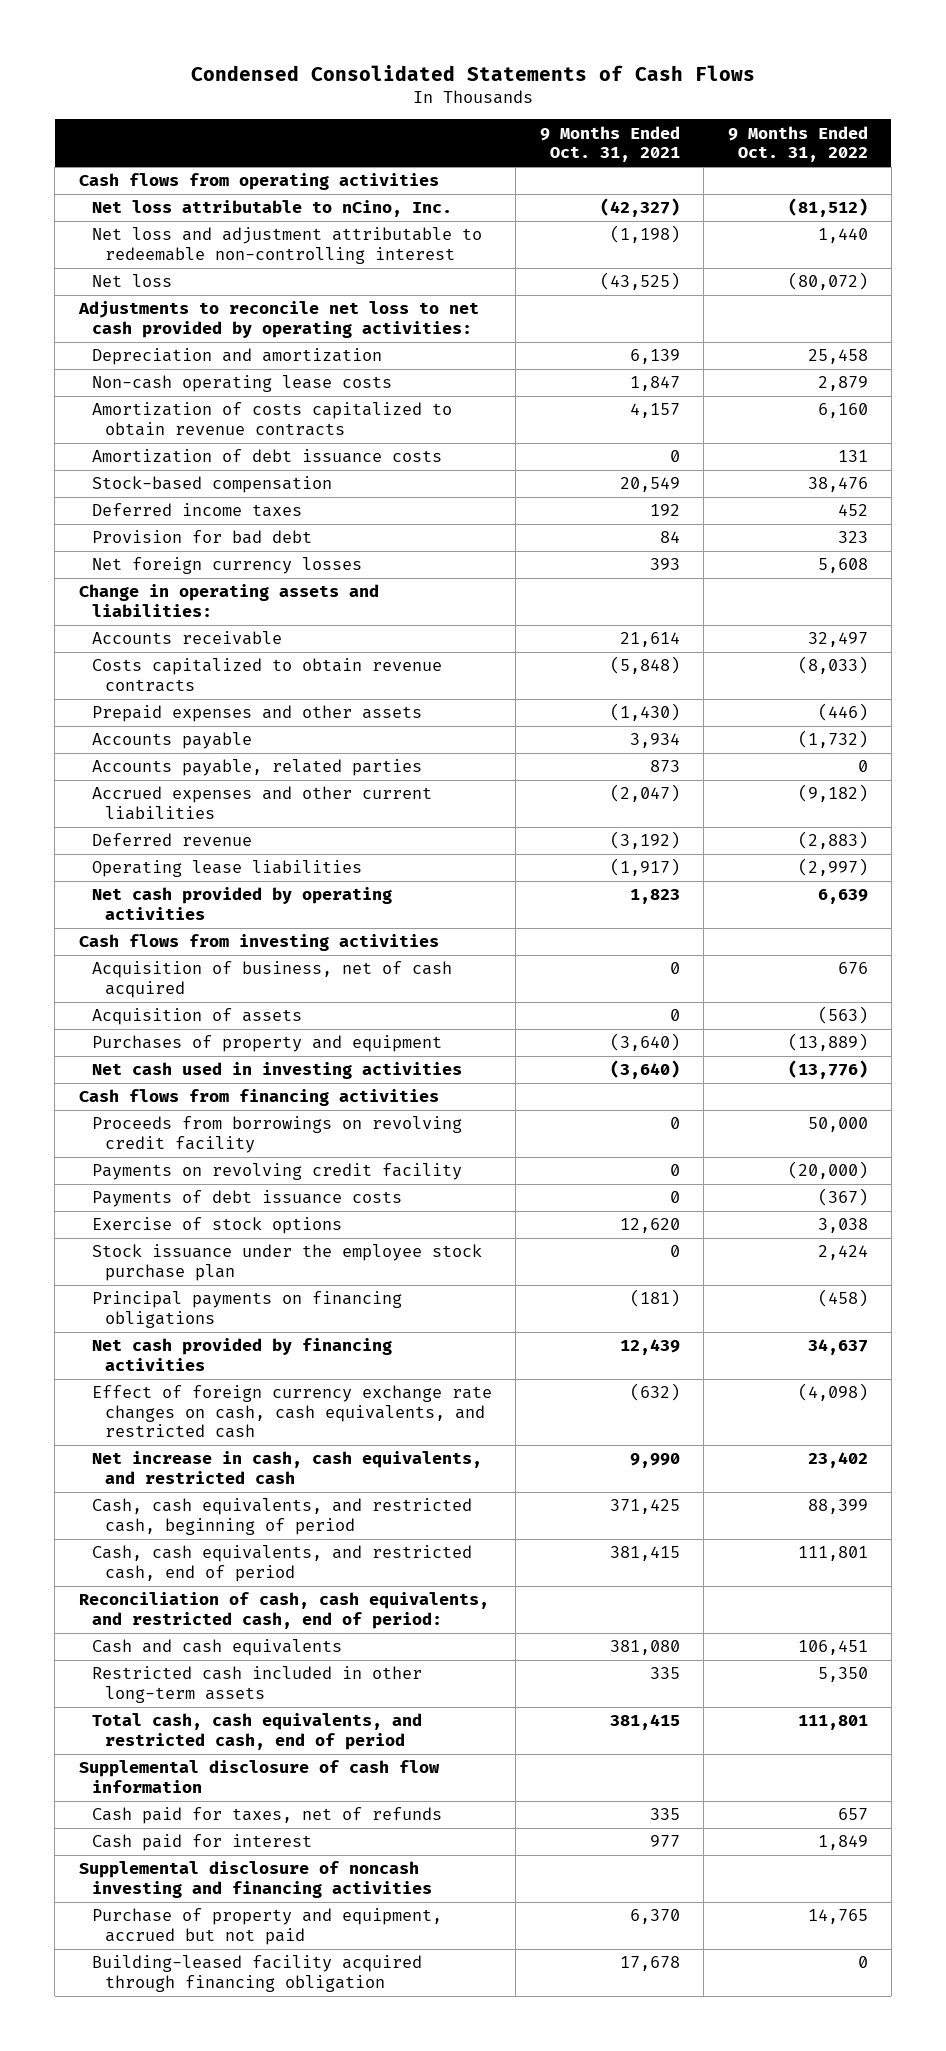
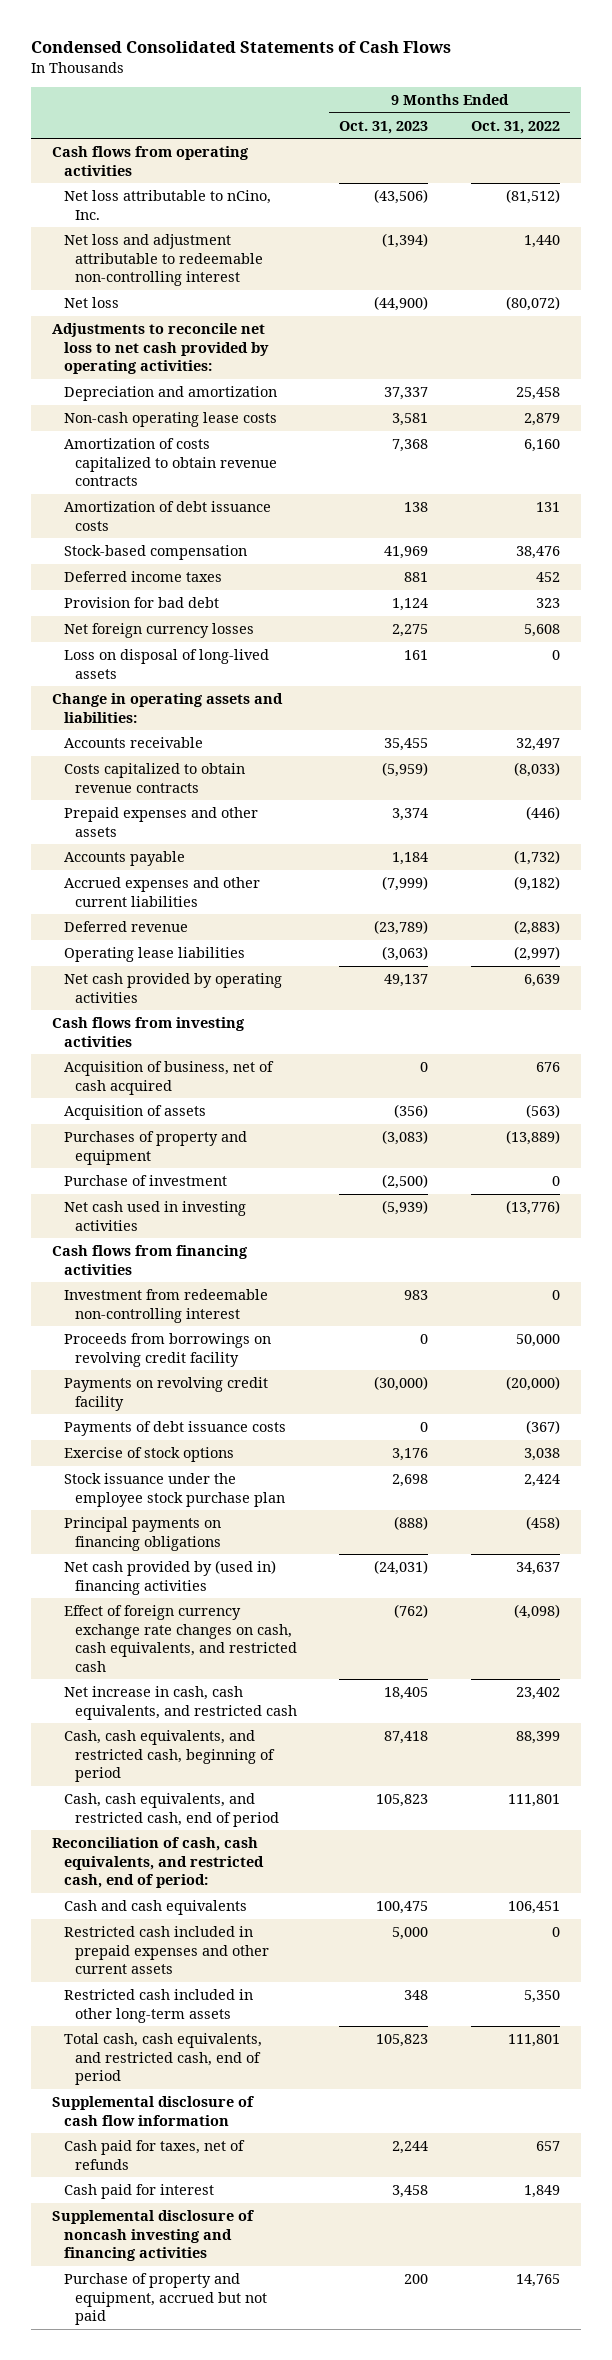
- | 9 Months Ended Oct. 31, 2021 | 9 Months Ended Oct. 31, 2022
+ | 9 Months Ended Oct. 31, 2023 | 9 Months Ended Oct. 31, 2022
+ Loss on disposal of long-lived assets | 161 | 0
- Accounts payable, related parties | 873 | 0
+ Purchase of investment | (2,500) | 0
+ Investment from redeemable non-controlling interest | 983 | 0
- Net cash provided by financing activities | 12,439 | 34,637
+ Net cash provided by (used in) financing activities | (24,031) | 34,637
+ Restricted cash included in prepaid expenses and other current assets | 5,000 | 0
- Building-leased facility acquired through financing obligation | 17,678 | 0

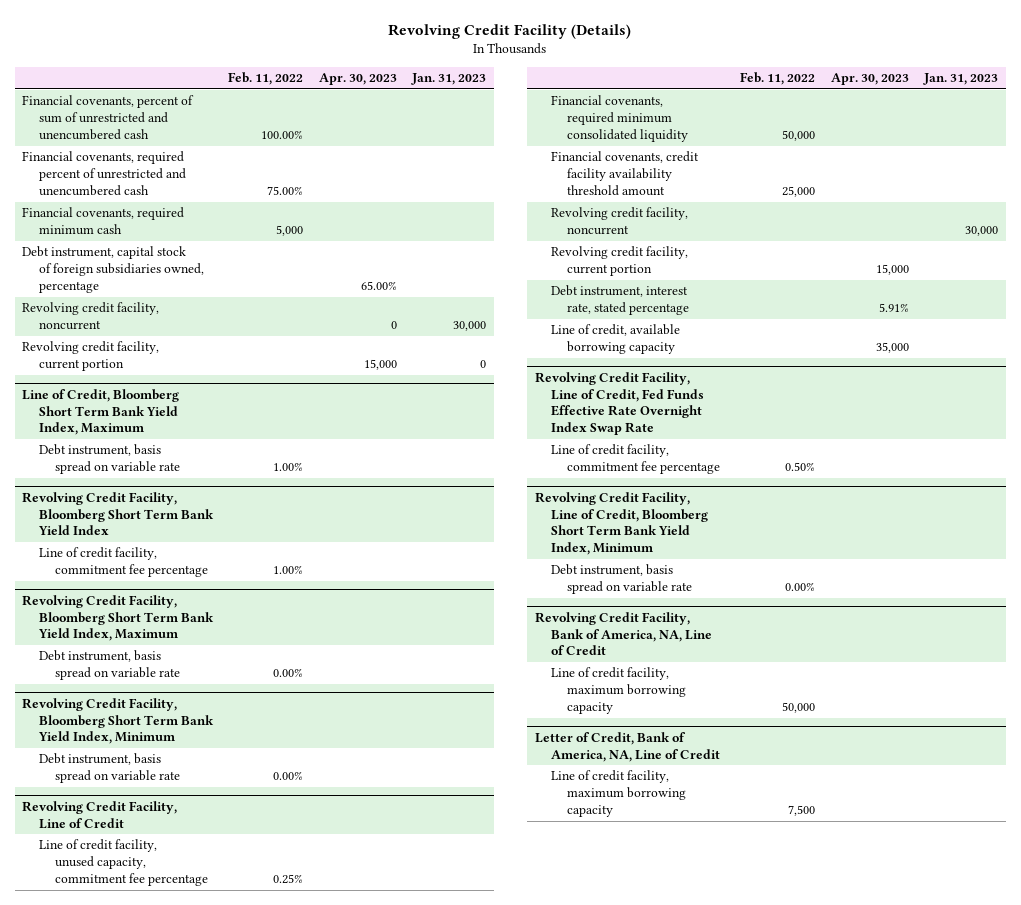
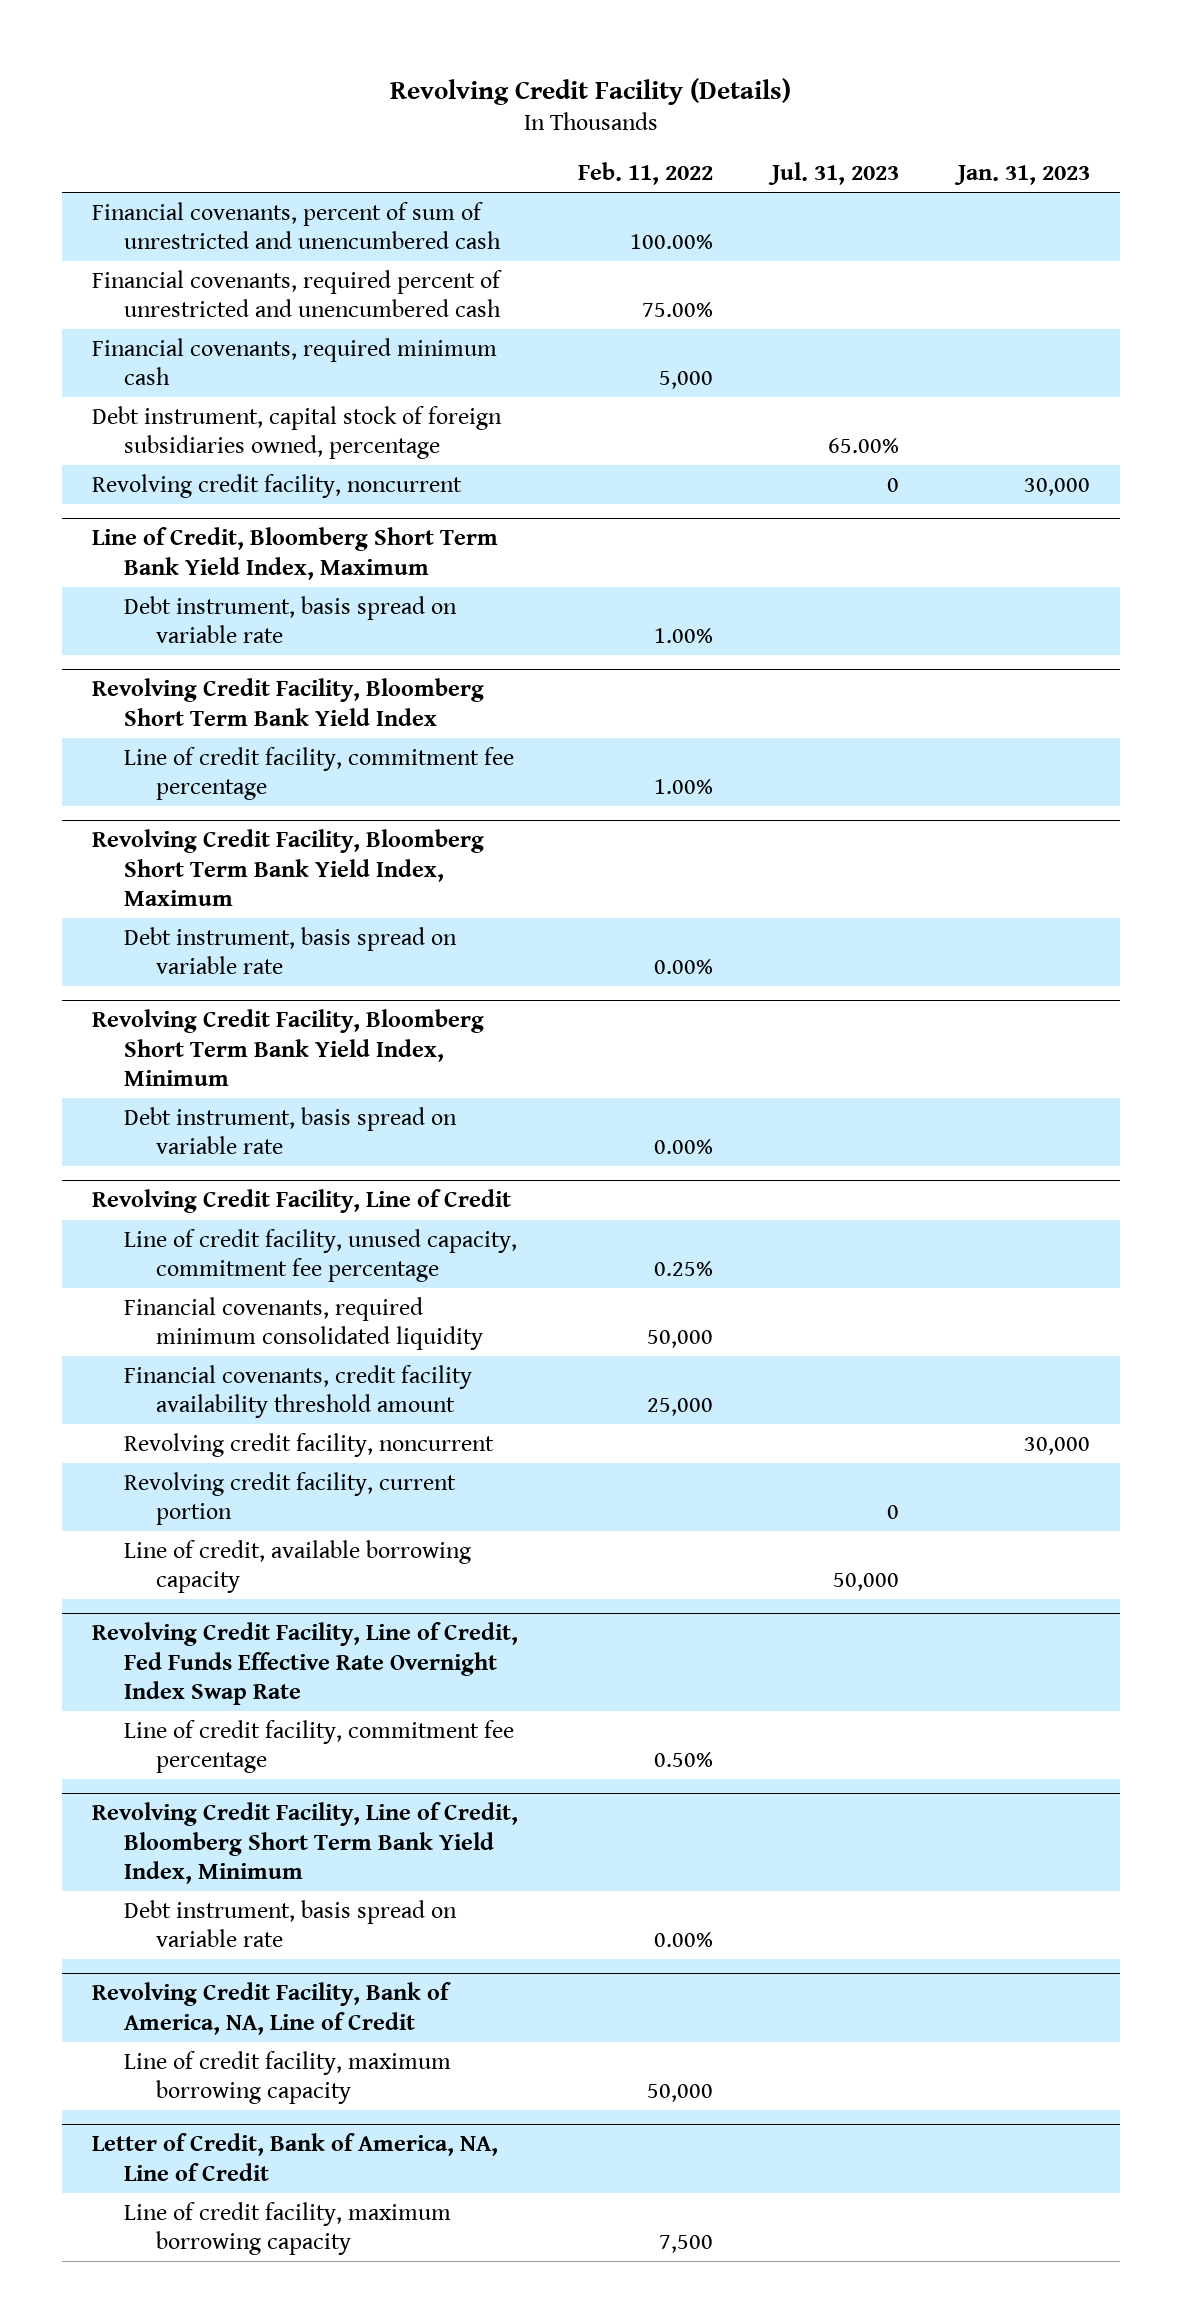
- | Feb. 11, 2022 | Apr. 30, 2023 | Jan. 31, 2023
+ | Feb. 11, 2022 | Jul. 31, 2023 | Jan. 31, 2023
- Revolving credit facility, current portion | | 15,000 | 0
@ Revolving Credit Facility, Line of Credit
- Debt instrument, interest rate, stated percentage | | 5.91% |

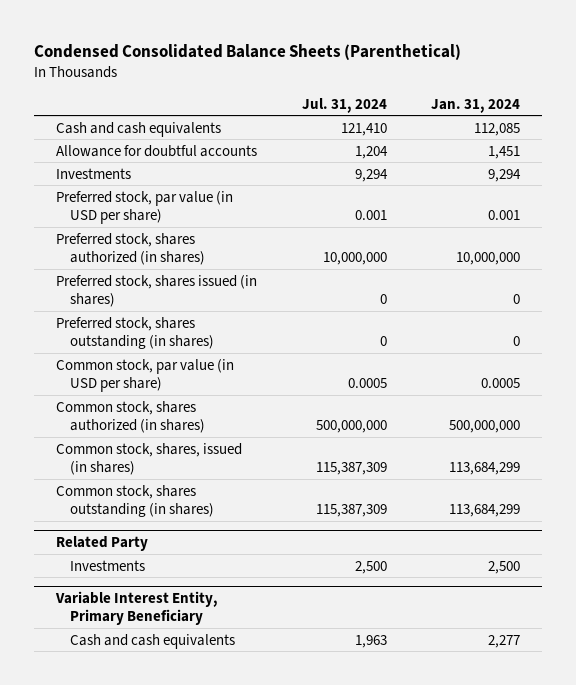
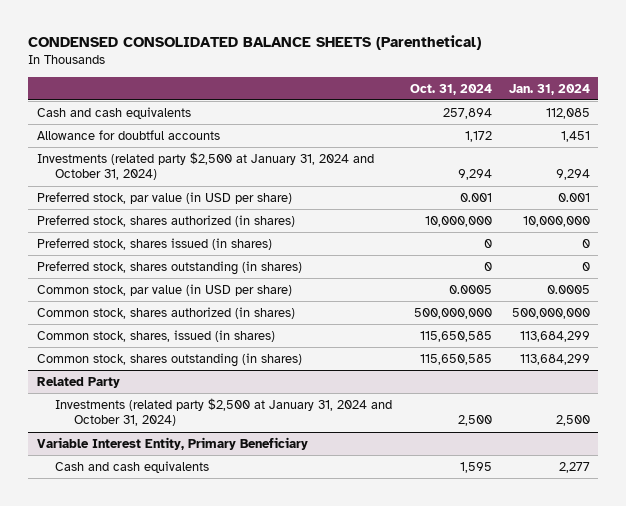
- Condensed Consolidated Balance Sheets (Parenthetical)
+ CONDENSED CONSOLIDATED BALANCE SHEETS (Parenthetical)
- | Jul. 31, 2024 | Jan. 31, 2024
+ | Oct. 31, 2024 | Jan. 31, 2024
- Investments | 9,294 | 9,294
+ Investments (related party $2,500 at January 31, 2024 and October 31, 2024) | 9,294 | 9,294
@ Related Party
- Investments | 2,500 | 2,500
+ Investments (related party $2,500 at January 31, 2024 and October 31, 2024) | 2,500 | 2,500

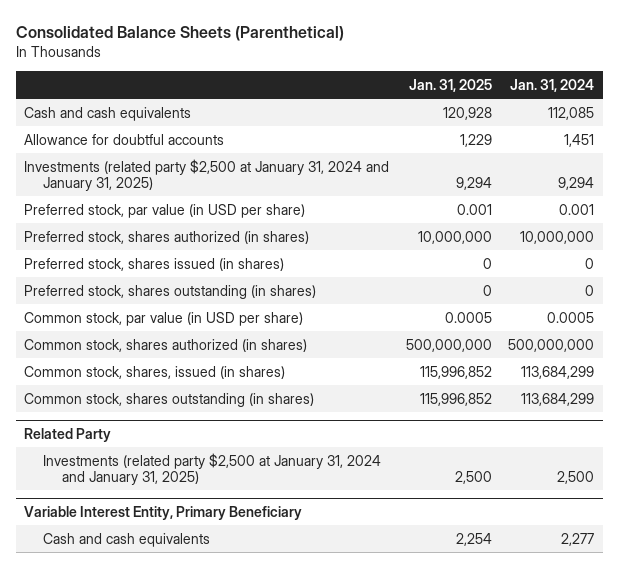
- CONDENSED CONSOLIDATED BALANCE SHEETS (Parenthetical)
+ Consolidated Balance Sheets (Parenthetical)
- | Oct. 31, 2024 | Jan. 31, 2024
+ | Jan. 31, 2025 | Jan. 31, 2024
- Investments (related party $2,500 at January 31, 2024 and October 31, 2024) | 9,294 | 9,294
+ Investments (related party $2,500 at January 31, 2024 and January 31, 2025) | 9,294 | 9,294
@ Related Party
- Investments (related party $2,500 at January 31, 2024 and October 31, 2024) | 2,500 | 2,500
+ Investments (related party $2,500 at January 31, 2024 and January 31, 2025) | 2,500 | 2,500

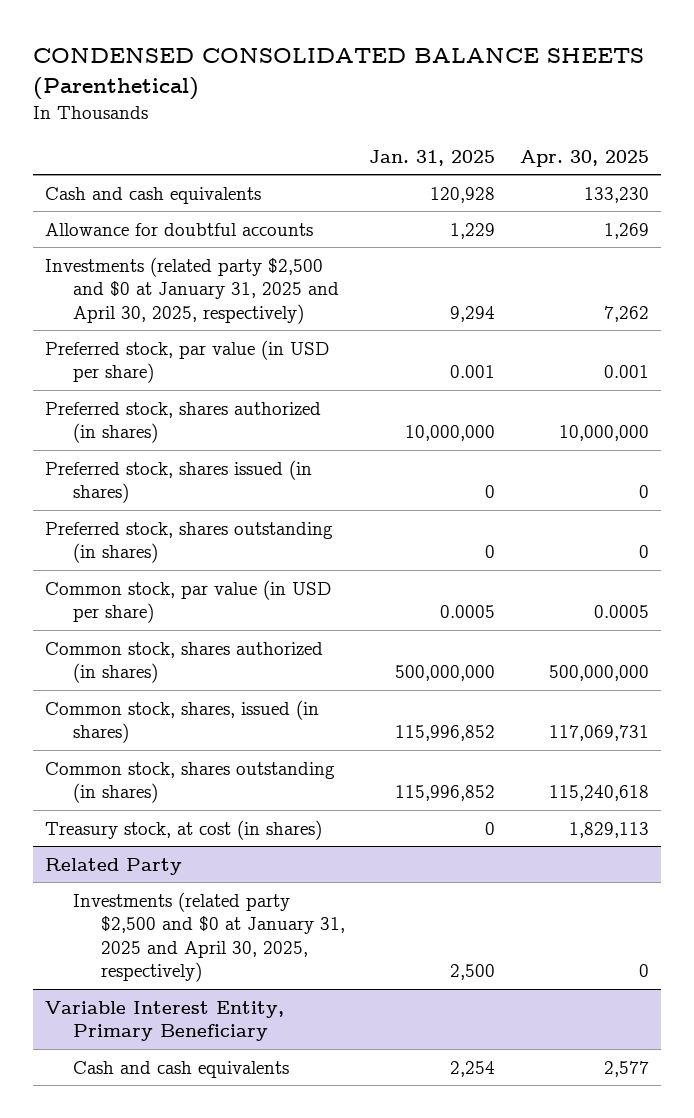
- Consolidated Balance Sheets (Parenthetical)
+ CONDENSED CONSOLIDATED BALANCE SHEETS (Parenthetical)
- | Jan. 31, 2025 | Jan. 31, 2024
+ | Jan. 31, 2025 | Apr. 30, 2025
- Investments (related party $2,500 at January 31, 2024 and January 31, 2025) | 9,294 | 9,294
+ Investments (related party $2,500 and $0 at January 31, 2025 and April 30, 2025, respectively) | 9,294 | 7,262
+ Treasury stock, at cost (in shares) | 0 | 1,829,113
@ Related Party
- Investments (related party $2,500 at January 31, 2024 and January 31, 2025) | 2,500 | 2,500
+ Investments (related party $2,500 and $0 at January 31, 2025 and April 30, 2025, respectively) | 2,500 | 0

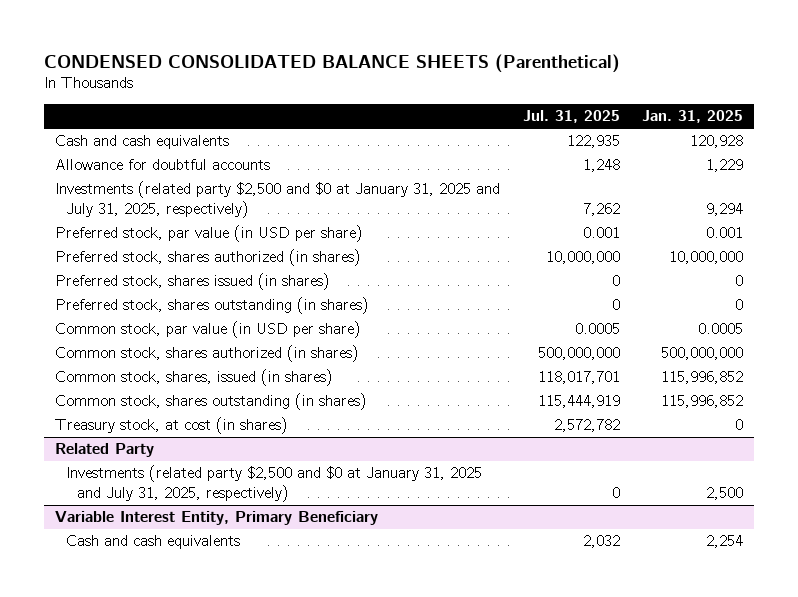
- | Jan. 31, 2025 | Apr. 30, 2025
+ | Jul. 31, 2025 | Jan. 31, 2025
- Investments (related party $2,500 and $0 at January 31, 2025 and April 30, 2025, respectively) | 9,294 | 7,262
+ Investments (related party $2,500 and $0 at January 31, 2025 and July 31, 2025, respectively) | 7,262 | 9,294
@ Related Party
- Investments (related party $2,500 and $0 at January 31, 2025 and April 30, 2025, respectively) | 2,500 | 0
+ Investments (related party $2,500 and $0 at January 31, 2025 and July 31, 2025, respectively) | 0 | 2,500

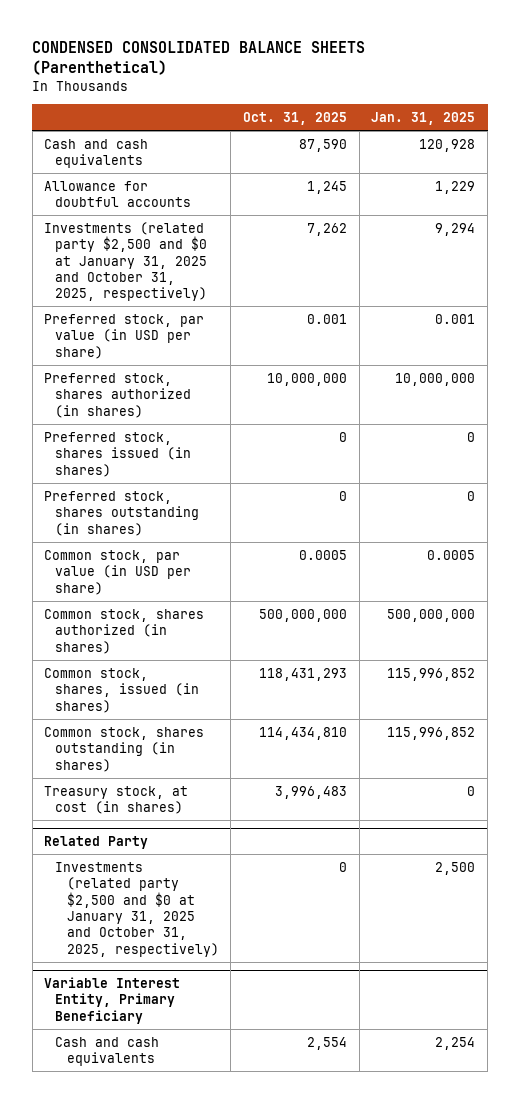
- | Jul. 31, 2025 | Jan. 31, 2025
+ | Oct. 31, 2025 | Jan. 31, 2025
- Investments (related party $2,500 and $0 at January 31, 2025 and July 31, 2025, respectively) | 7,262 | 9,294
+ Investments (related party $2,500 and $0 at January 31, 2025 and October 31, 2025, respectively) | 7,262 | 9,294
@ Related Party
- Investments (related party $2,500 and $0 at January 31, 2025 and July 31, 2025, respectively) | 0 | 2,500
+ Investments (related party $2,500 and $0 at January 31, 2025 and October 31, 2025, respectively) | 0 | 2,500

